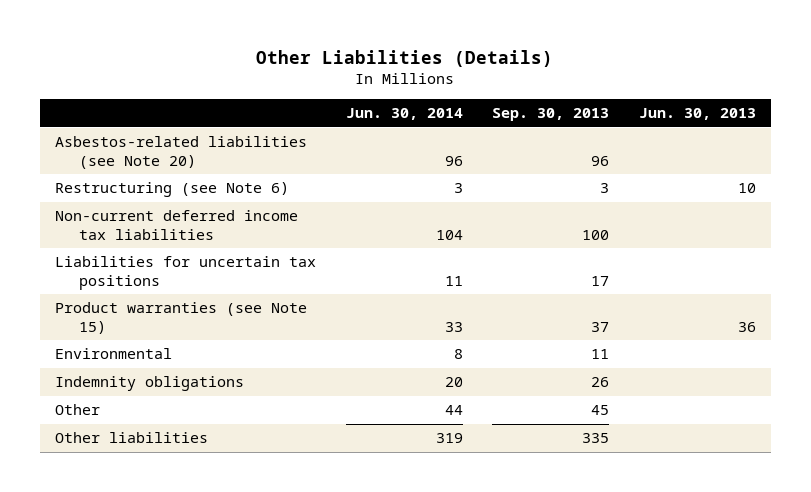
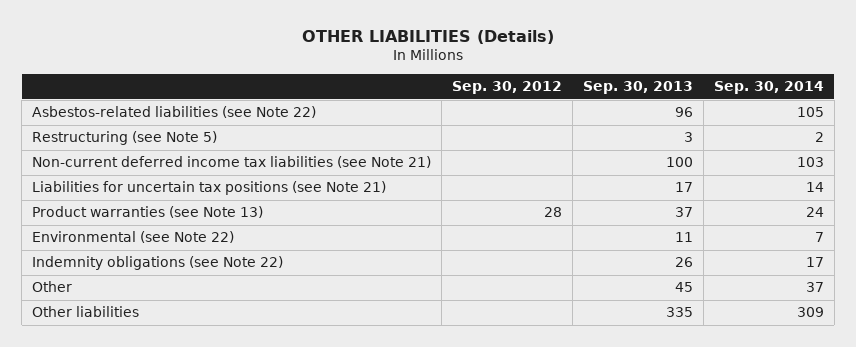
- Other Liabilities (Details)
+ OTHER LIABILITIES (Details)
- | Jun. 30, 2014 | Sep. 30, 2013 | Jun. 30, 2013
+ | Sep. 30, 2012 | Sep. 30, 2013 | Sep. 30, 2014
- Asbestos-related liabilities (see Note 20) | 96 | 96 |
- Restructuring (see Note 6) | 3 | 3 | 10
- Non-current deferred income tax liabilities | 104 | 100 |
- Liabilities for uncertain tax positions | 11 | 17 |
- Product warranties (see Note 15) | 33 | 37 | 36
- Environmental | 8 | 11 |
- Indemnity obligations | 20 | 26 |
+ Asbestos-related liabilities (see Note 22) | | 96 | 105
+ Restructuring (see Note 5) | | 3 | 2
+ Non-current deferred income tax liabilities (see Note 21) | | 100 | 103
+ Liabilities for uncertain tax positions (see Note 21) | | 17 | 14
+ Product warranties (see Note 13) | 28 | 37 | 24
+ Environmental (see Note 22) | | 11 | 7
+ Indemnity obligations (see Note 22) | | 26 | 17

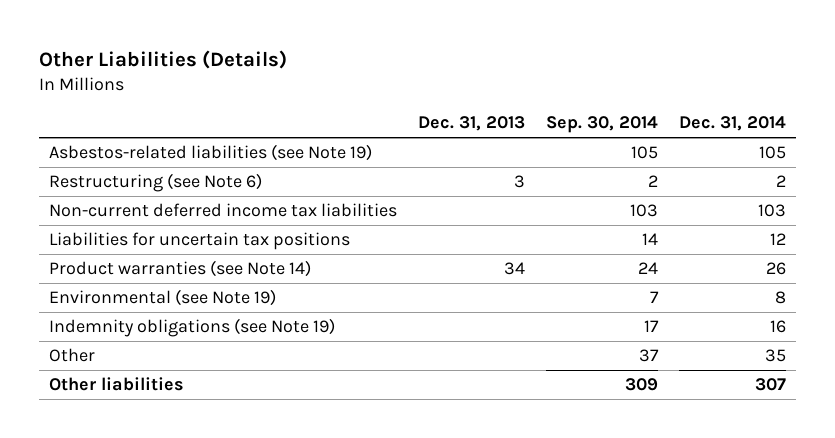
- OTHER LIABILITIES (Details)
+ Other Liabilities (Details)
- | Sep. 30, 2012 | Sep. 30, 2013 | Sep. 30, 2014
+ | Dec. 31, 2013 | Sep. 30, 2014 | Dec. 31, 2014
- Asbestos-related liabilities (see Note 22) | | 96 | 105
- Restructuring (see Note 5) | | 3 | 2
- Non-current deferred income tax liabilities (see Note 21) | | 100 | 103
- Liabilities for uncertain tax positions (see Note 21) | | 17 | 14
- Product warranties (see Note 13) | 28 | 37 | 24
- Environmental (see Note 22) | | 11 | 7
- Indemnity obligations (see Note 22) | | 26 | 17
+ Asbestos-related liabilities (see Note 19) | | 105 | 105
+ Restructuring (see Note 6) | 3 | 2 | 2
+ Non-current deferred income tax liabilities | | 103 | 103
+ Liabilities for uncertain tax positions | | 14 | 12
+ Product warranties (see Note 14) | 34 | 24 | 26
+ Environmental (see Note 19) | | 7 | 8
+ Indemnity obligations (see Note 19) | | 17 | 16

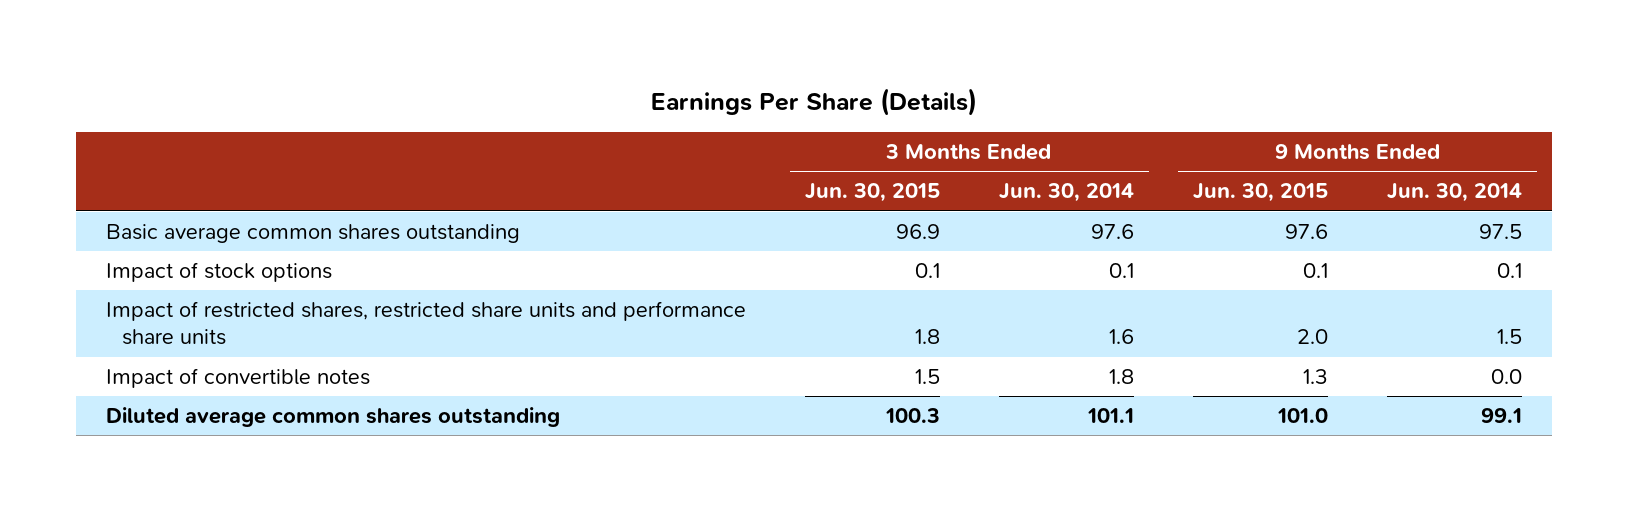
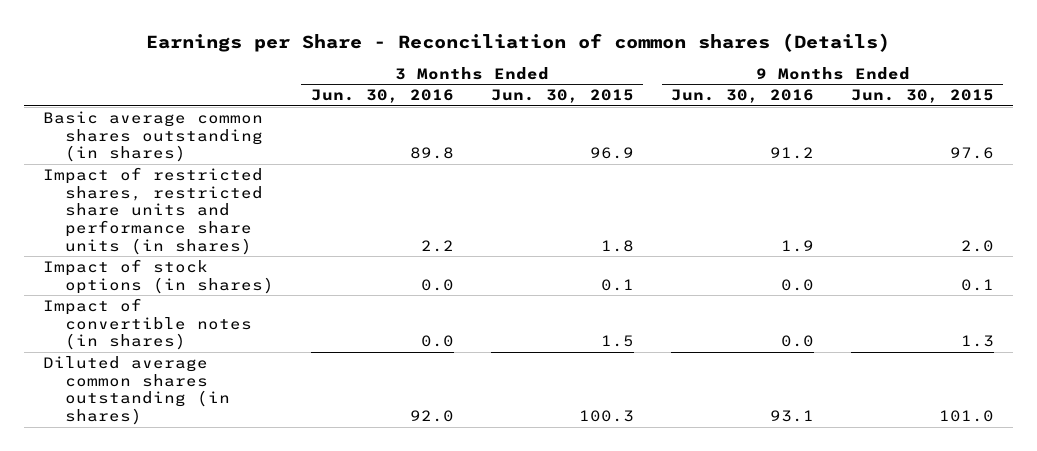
- Earnings Per Share (Details)
+ Earnings per Share - Reconciliation of common shares (Details)
- | 3 Months Ended Jun. 30, 2015 | 3 Months Ended Jun. 30, 2014 | 9 Months Ended Jun. 30, 2015 | 9 Months Ended Jun. 30, 2014
+ | 3 Months Ended Jun. 30, 2016 | 3 Months Ended Jun. 30, 2015 | 9 Months Ended Jun. 30, 2016 | 9 Months Ended Jun. 30, 2015
- Basic average common shares outstanding | 96.9 | 97.6 | 97.6 | 97.5
- Impact of stock options | 0.1 | 0.1 | 0.1 | 0.1
- Impact of restricted shares, restricted share units and performance share units | 1.8 | 1.6 | 2.0 | 1.5
- Impact of convertible notes | 1.5 | 1.8 | 1.3 | 0.0
- Diluted average common shares outstanding | 100.3 | 101.1 | 101.0 | 99.1
+ Basic average common shares outstanding (in shares) | 89.8 | 96.9 | 91.2 | 97.6
+ Impact of restricted shares, restricted share units and performance share units (in shares) | 2.2 | 1.8 | 1.9 | 2.0
+ Impact of stock options (in shares) | 0.0 | 0.1 | 0.0 | 0.1
+ Impact of convertible notes (in shares) | 0.0 | 1.5 | 0.0 | 1.3
+ Diluted average common shares outstanding (in shares) | 92.0 | 100.3 | 93.1 | 101.0

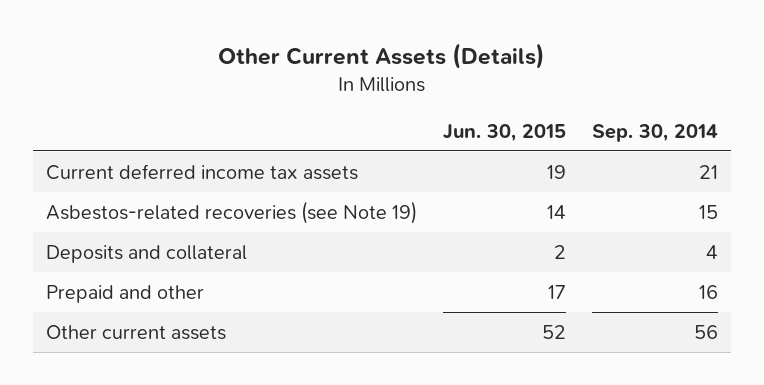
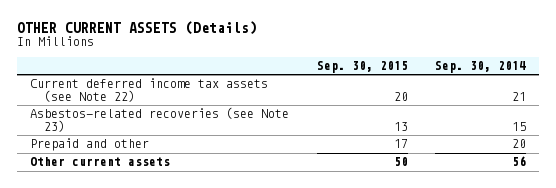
- Other Current Assets (Details)
+ OTHER CURRENT ASSETS (Details)
- | Jun. 30, 2015 | Sep. 30, 2014
+ | Sep. 30, 2015 | Sep. 30, 2014
- Current deferred income tax assets | 19 | 21
- Asbestos-related recoveries (see Note 19) | 14 | 15
- Deposits and collateral | 2 | 4
- Prepaid and other | 17 | 16
+ Current deferred income tax assets (see Note 22) | 20 | 21
+ Asbestos-related recoveries (see Note 23) | 13 | 15
+ Prepaid and other | 17 | 20

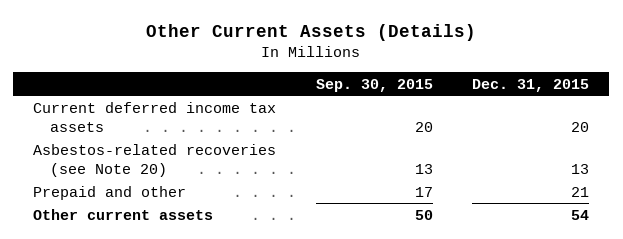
- OTHER CURRENT ASSETS (Details)
+ Other Current Assets (Details)
- | Sep. 30, 2015 | Sep. 30, 2014
+ | Sep. 30, 2015 | Dec. 31, 2015
- Current deferred income tax assets (see Note 22) | 20 | 21
- Asbestos-related recoveries (see Note 23) | 13 | 15
+ Current deferred income tax assets | 20 | 20
+ Asbestos-related recoveries (see Note 20) | 13 | 13

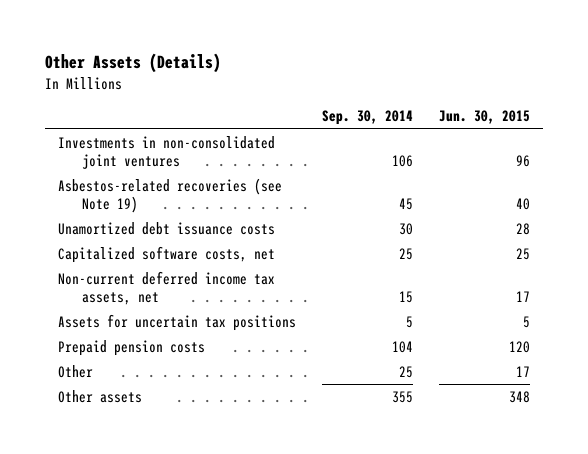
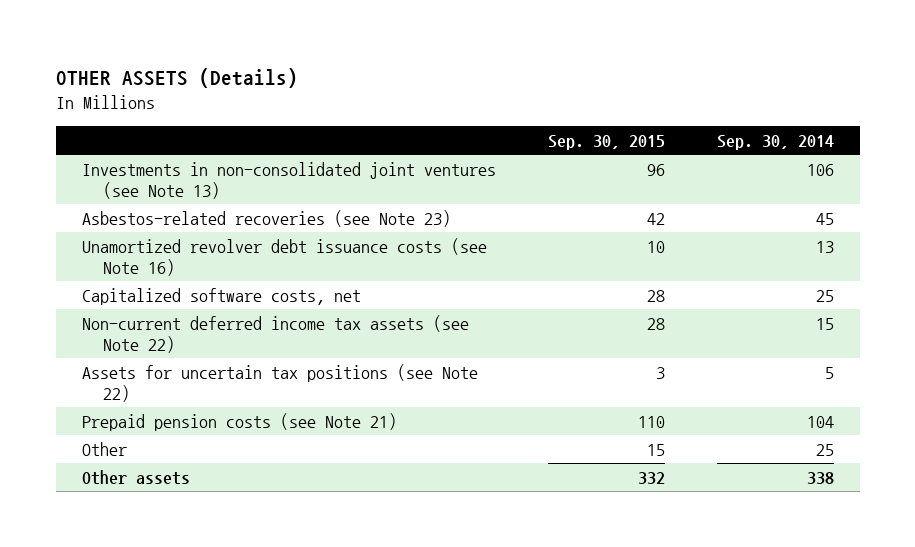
- Other Assets (Details)
+ OTHER ASSETS (Details)
- | Sep. 30, 2014 | Jun. 30, 2015
+ | Sep. 30, 2015 | Sep. 30, 2014
- Investments in non-consolidated joint ventures | 106 | 96
- Asbestos-related recoveries (see Note 19) | 45 | 40
- Unamortized debt issuance costs | 30 | 28
+ Investments in non-consolidated joint ventures (see Note 13) | 96 | 106
+ Asbestos-related recoveries (see Note 23) | 42 | 45
+ Unamortized revolver debt issuance costs (see Note 16) | 10 | 13
- Non-current deferred income tax assets, net | 15 | 17
- Assets for uncertain tax positions | 5 | 5
- Prepaid pension costs | 104 | 120
+ Non-current deferred income tax assets (see Note 22) | 28 | 15
+ Assets for uncertain tax positions (see Note 22) | 3 | 5
+ Prepaid pension costs (see Note 21) | 110 | 104
- Other assets | 355 | 348
+ Other assets | 332 | 338

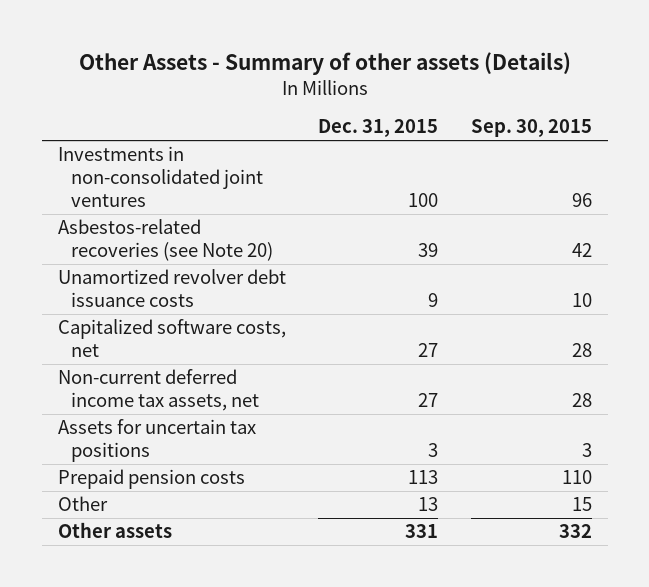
- OTHER ASSETS (Details)
+ Other Assets - Summary of other assets (Details)
- | Sep. 30, 2015 | Sep. 30, 2014
+ | Dec. 31, 2015 | Sep. 30, 2015
- Investments in non-consolidated joint ventures (see Note 13) | 96 | 106
- Asbestos-related recoveries (see Note 23) | 42 | 45
- Unamortized revolver debt issuance costs (see Note 16) | 10 | 13
+ Investments in non-consolidated joint ventures | 100 | 96
+ Asbestos-related recoveries (see Note 20) | 39 | 42
+ Unamortized revolver debt issuance costs | 9 | 10
- Non-current deferred income tax assets (see Note 22) | 28 | 15
- Assets for uncertain tax positions (see Note 22) | 3 | 5
- Prepaid pension costs (see Note 21) | 110 | 104
+ Non-current deferred income tax assets, net | 27 | 28
+ Assets for uncertain tax positions | 3 | 3
+ Prepaid pension costs | 113 | 110

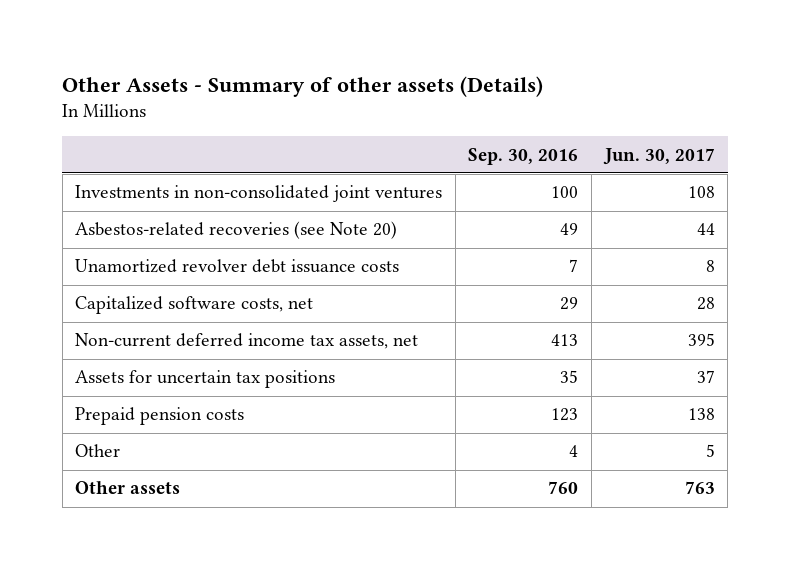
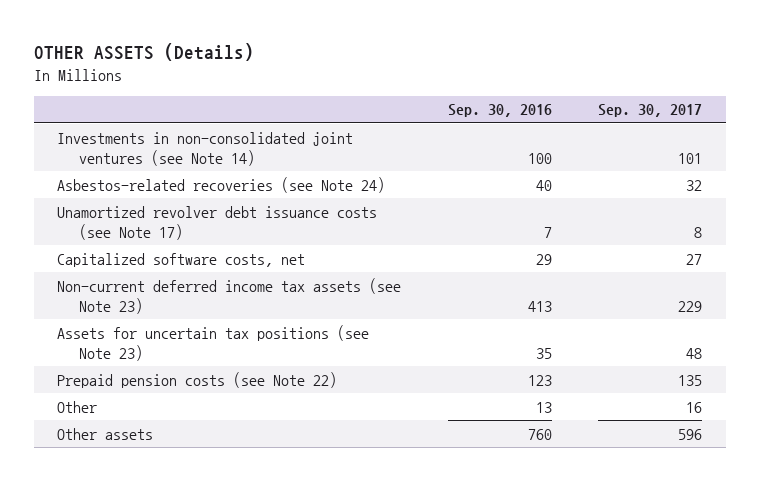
- Other Assets - Summary of other assets (Details)
+ OTHER ASSETS (Details)
- | Sep. 30, 2016 | Jun. 30, 2017
+ | Sep. 30, 2016 | Sep. 30, 2017
- Investments in non-consolidated joint ventures | 100 | 108
- Asbestos-related recoveries (see Note 20) | 49 | 44
- Unamortized revolver debt issuance costs | 7 | 8
+ Investments in non-consolidated joint ventures (see Note 14) | 100 | 101
+ Asbestos-related recoveries (see Note 24) | 40 | 32
+ Unamortized revolver debt issuance costs (see Note 17) | 7 | 8
- Non-current deferred income tax assets, net | 413 | 395
- Assets for uncertain tax positions | 35 | 37
- Prepaid pension costs | 123 | 138
- Other | 4 | 5
+ Non-current deferred income tax assets (see Note 23) | 413 | 229
+ Assets for uncertain tax positions (see Note 23) | 35 | 48
+ Prepaid pension costs (see Note 22) | 123 | 135
+ Other | 13 | 16

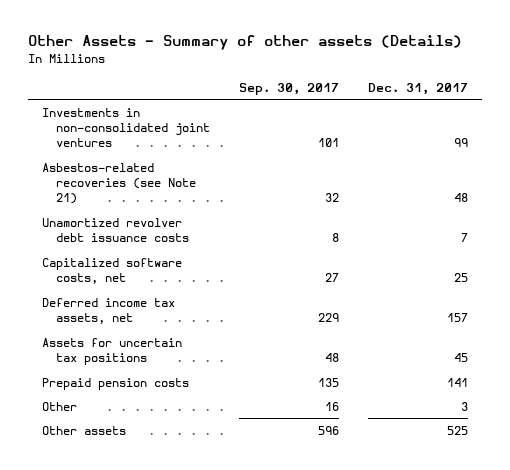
- OTHER ASSETS (Details)
+ Other Assets - Summary of other assets (Details)
- | Sep. 30, 2016 | Sep. 30, 2017
+ | Sep. 30, 2017 | Dec. 31, 2017
- Investments in non-consolidated joint ventures (see Note 14) | 100 | 101
- Asbestos-related recoveries (see Note 24) | 40 | 32
- Unamortized revolver debt issuance costs (see Note 17) | 7 | 8
+ Investments in non-consolidated joint ventures | 101 | 99
+ Asbestos-related recoveries (see Note 21) | 32 | 48
+ Unamortized revolver debt issuance costs | 8 | 7
- Non-current deferred income tax assets (see Note 23) | 413 | 229
- Assets for uncertain tax positions (see Note 23) | 35 | 48
- Prepaid pension costs (see Note 22) | 123 | 135
+ Deferred income tax assets, net | 229 | 157
+ Assets for uncertain tax positions | 48 | 45
+ Prepaid pension costs | 135 | 141

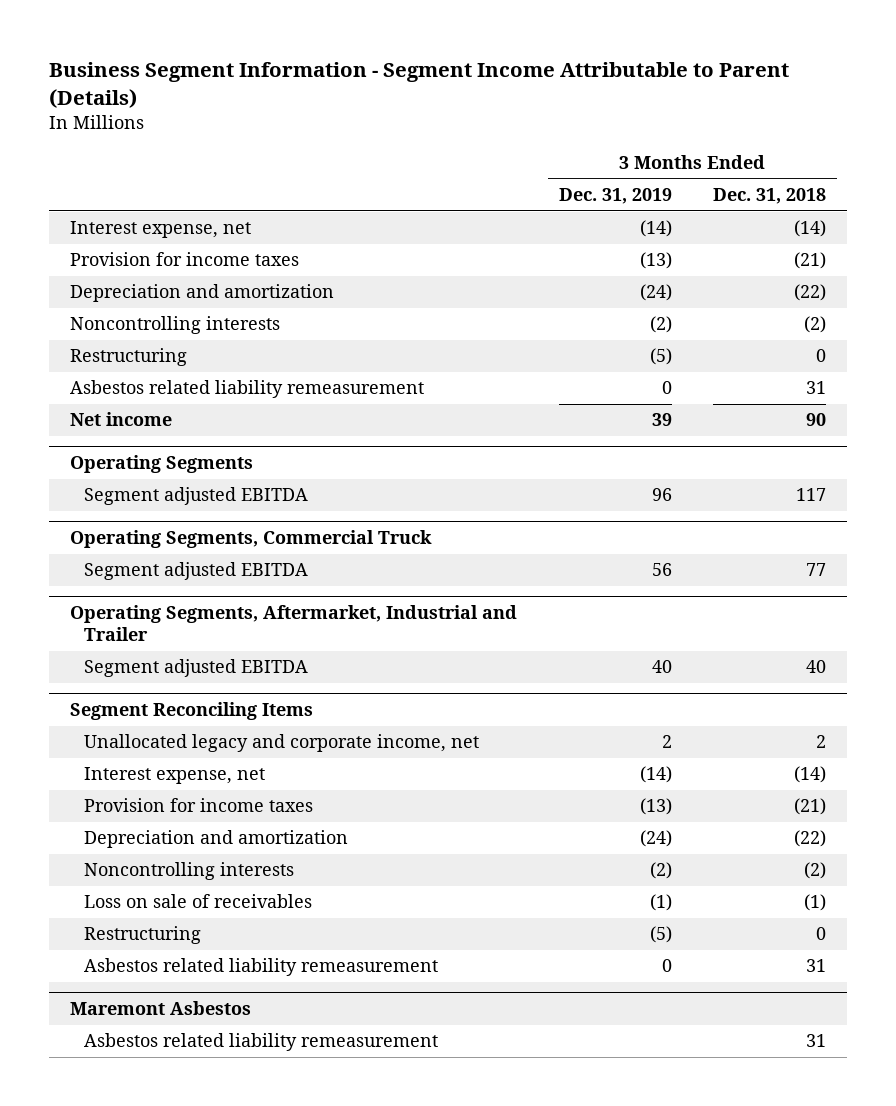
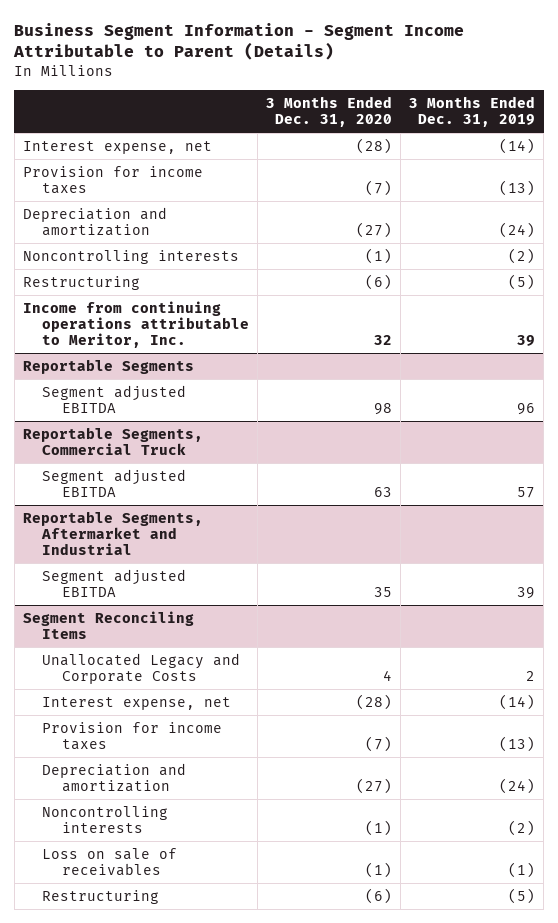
- | 3 Months Ended Dec. 31, 2019 | 3 Months Ended Dec. 31, 2018
+ | 3 Months Ended Dec. 31, 2020 | 3 Months Ended Dec. 31, 2019
- Asbestos related liability remeasurement | 0 | 31
- Net income | 39 | 90
- Operating Segments
+ Income from continuing operations attributable to Meritor, Inc. | 32 | 39
+ Reportable Segments
- Operating Segments, Commercial Truck
- Segment adjusted EBITDA | 56 | 77
- Operating Segments, Aftermarket, Industrial and Trailer
- Segment adjusted EBITDA | 40 | 40
+ Reportable Segments, Commercial Truck
+ Segment adjusted EBITDA | 63 | 57
+ Reportable Segments, Aftermarket and Industrial
+ Segment adjusted EBITDA | 35 | 39
@ Segment Reconciling Items
- Unallocated legacy and corporate income, net | 2 | 2
+ Unallocated Legacy and Corporate Costs | 4 | 2
- Asbestos related liability remeasurement | 0 | 31
- Maremont Asbestos
- Asbestos related liability remeasurement | | 31

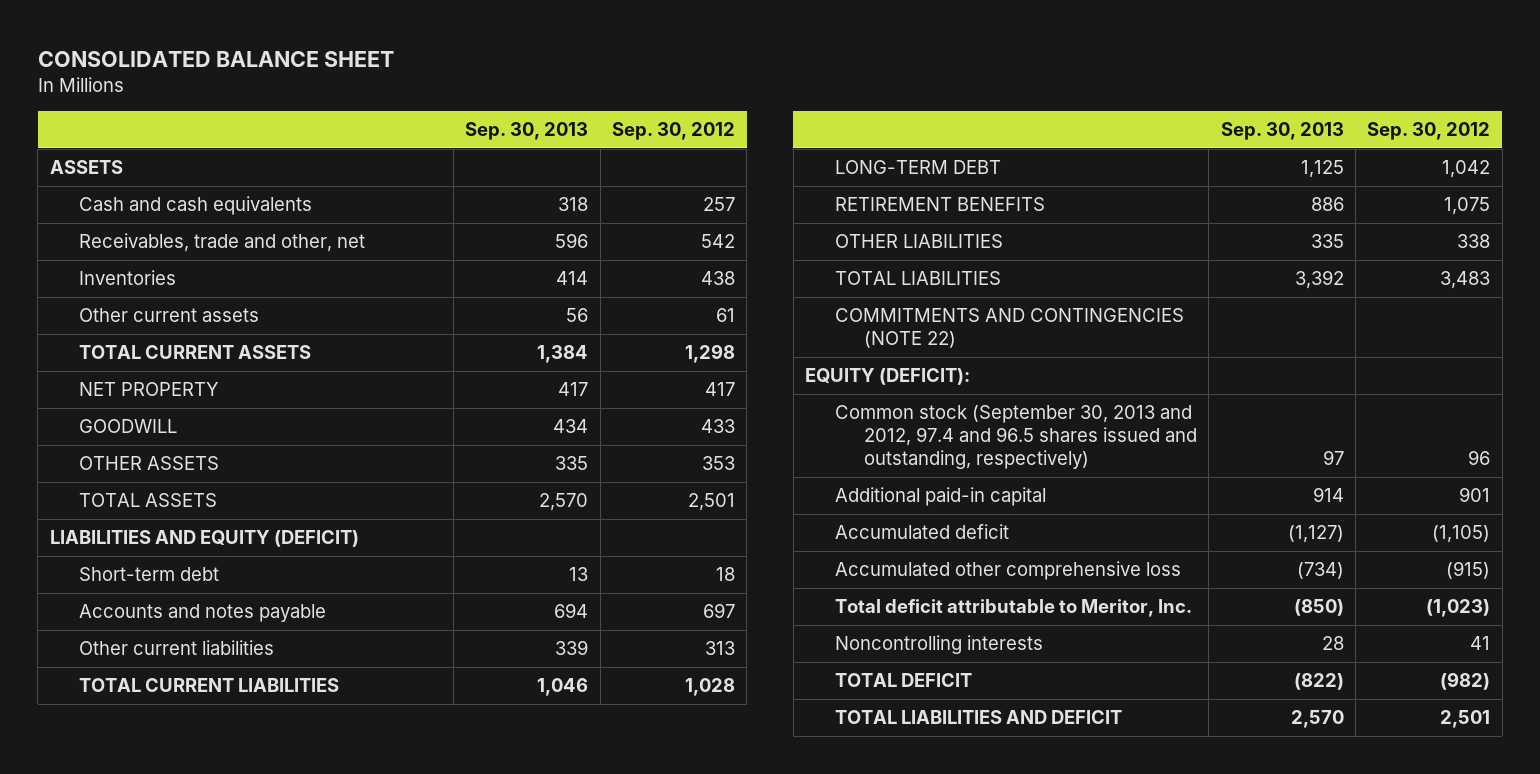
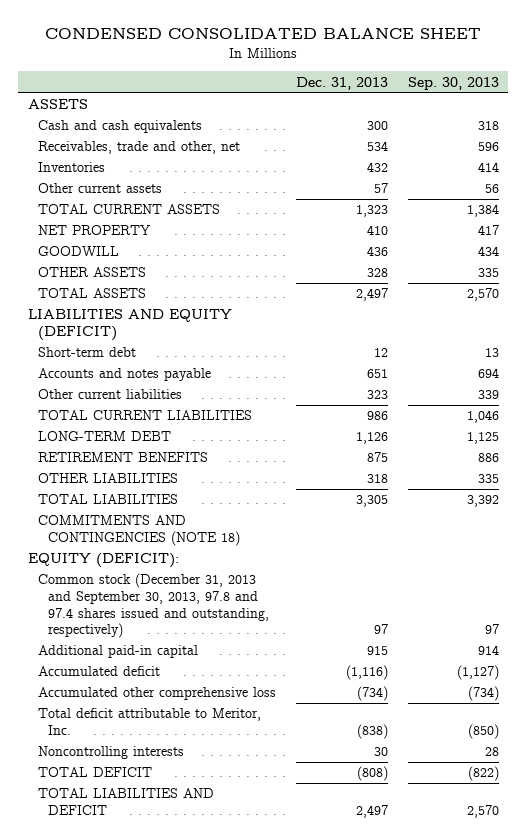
- CONSOLIDATED BALANCE SHEET
+ CONDENSED CONSOLIDATED BALANCE SHEET
- | Sep. 30, 2013 | Sep. 30, 2012
+ | Dec. 31, 2013 | Sep. 30, 2013
- COMMITMENTS AND CONTINGENCIES (NOTE 22)
+ COMMITMENTS AND CONTINGENCIES (NOTE 18)
- Common stock (September 30, 2013 and 2012, 97.4 and 96.5 shares issued and outstanding, respectively) | 97 | 96
+ Common stock (December 31, 2013 and September 30, 2013, 97.8 and 97.4 shares issued and outstanding, respectively) | 97 | 97

